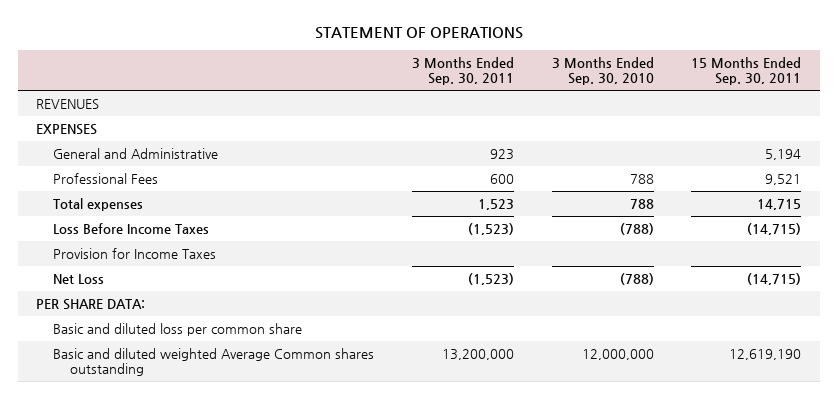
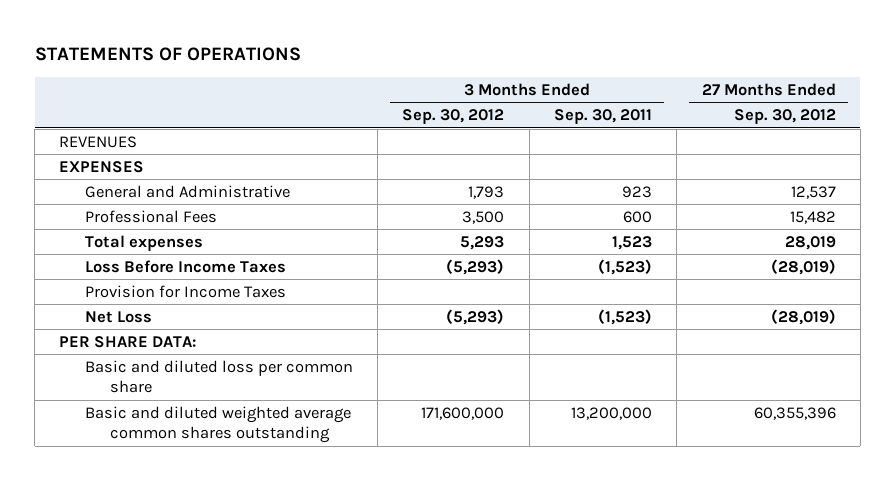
- STATEMENT OF OPERATIONS
+ STATEMENTS OF OPERATIONS
- | 3 Months Ended Sep. 30, 2011 | 3 Months Ended Sep. 30, 2010 | 15 Months Ended Sep. 30, 2011
+ | 3 Months Ended Sep. 30, 2012 | 3 Months Ended Sep. 30, 2011 | 27 Months Ended Sep. 30, 2012
- Basic and diluted weighted Average Common shares outstanding | 13,200,000 | 12,000,000 | 12,619,190
+ Basic and diluted weighted average common shares outstanding | 171,600,000 | 13,200,000 | 60,355,396

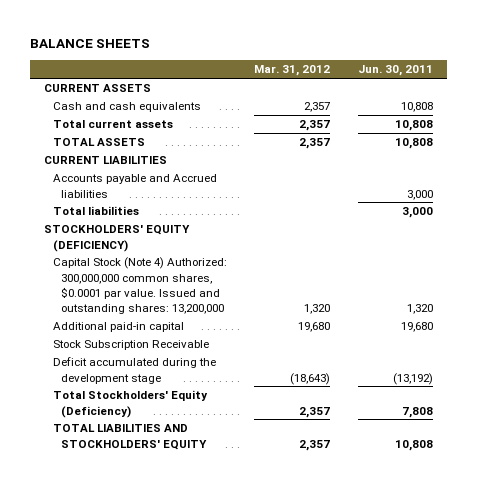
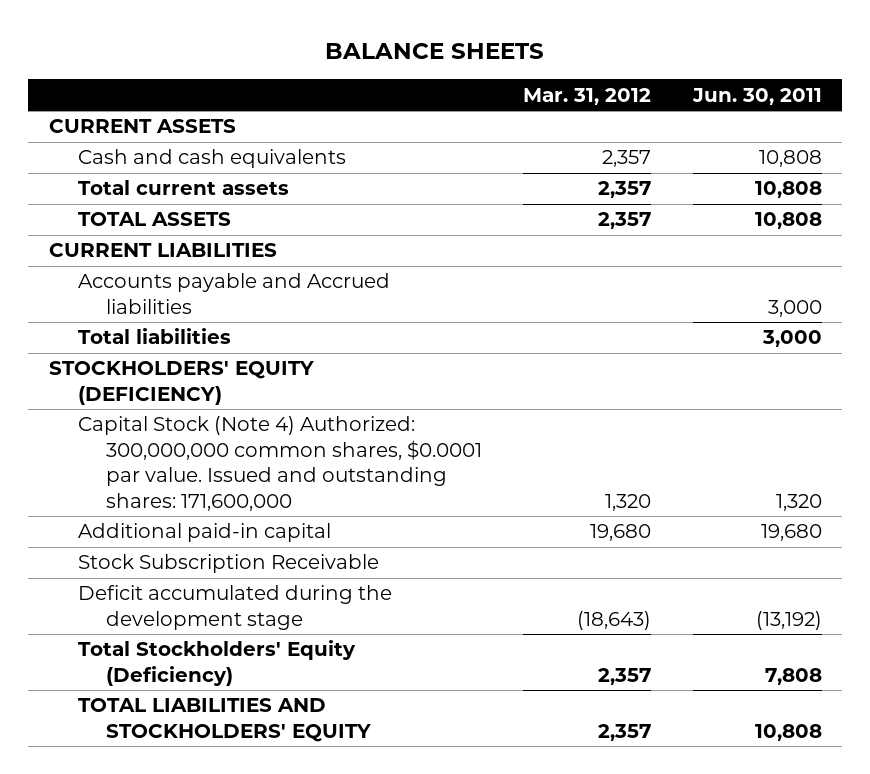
- Capital Stock (Note 4) Authorized: 300,000,000 common shares, $0.0001 par value. Issued and outstanding shares: 13,200,000 | 1,320 | 1,320
+ Capital Stock (Note 4) Authorized: 300,000,000 common shares, $0.0001 par value. Issued and outstanding shares: 171,600,000 | 1,320 | 1,320

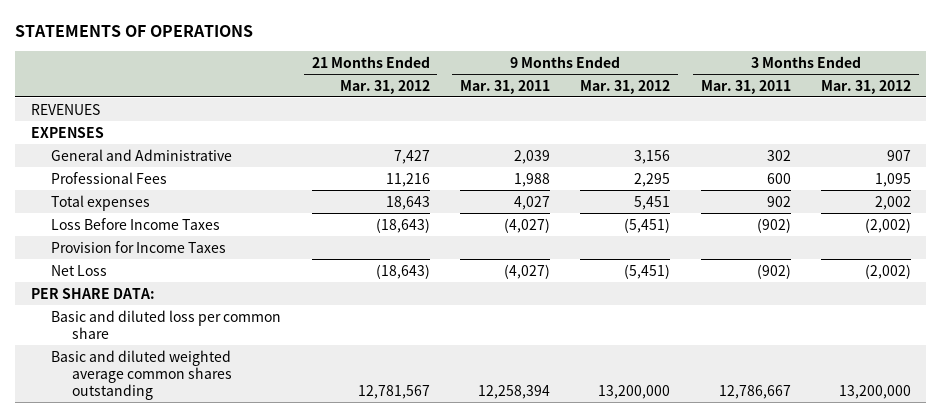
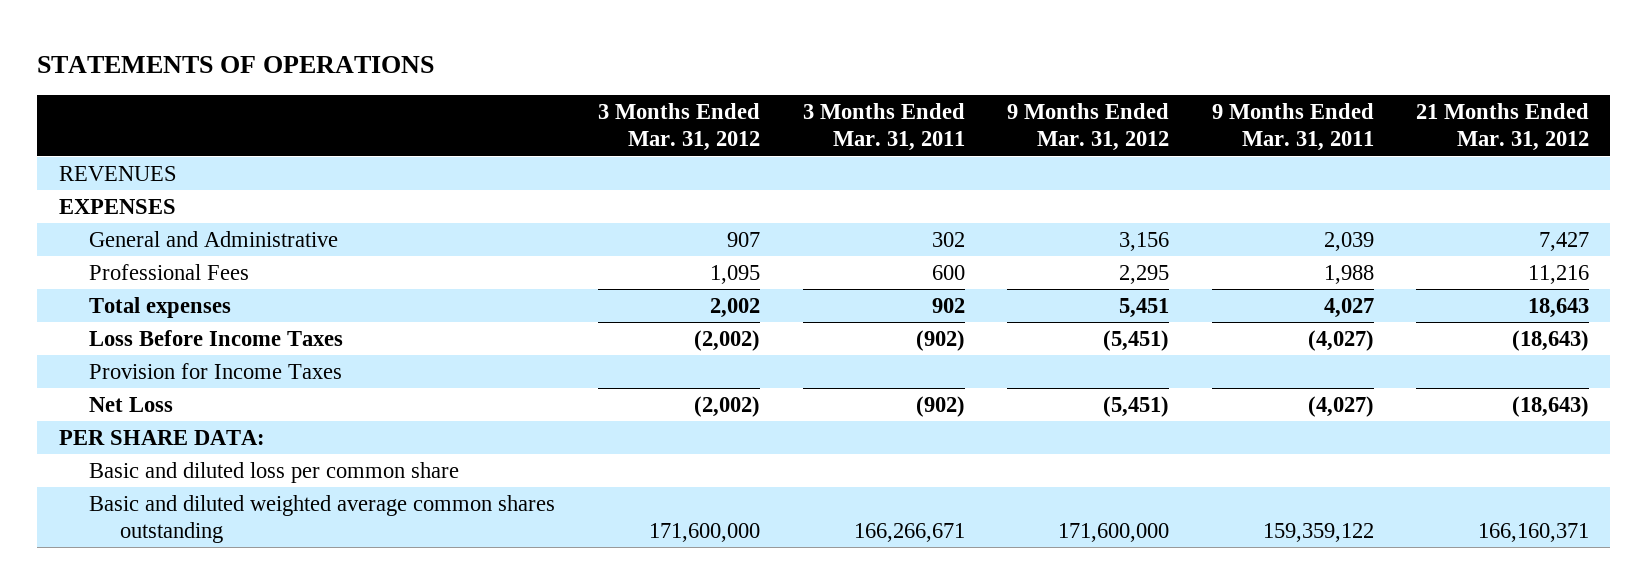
- | 21 Months Ended Mar. 31, 2012 | 9 Months Ended Mar. 31, 2011 | 9 Months Ended Mar. 31, 2012 | 3 Months Ended Mar. 31, 2011 | 3 Months Ended Mar. 31, 2012
+ | 3 Months Ended Mar. 31, 2012 | 3 Months Ended Mar. 31, 2011 | 9 Months Ended Mar. 31, 2012 | 9 Months Ended Mar. 31, 2011 | 21 Months Ended Mar. 31, 2012
- Basic and diluted weighted average common shares outstanding | 12,781,567 | 12,258,394 | 13,200,000 | 12,786,667 | 13,200,000
+ Basic and diluted weighted average common shares outstanding | 171,600,000 | 166,266,671 | 171,600,000 | 159,359,122 | 166,160,371

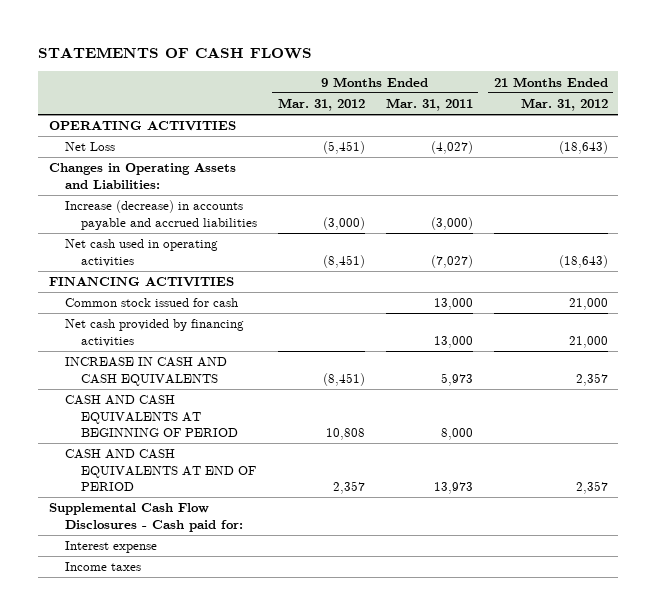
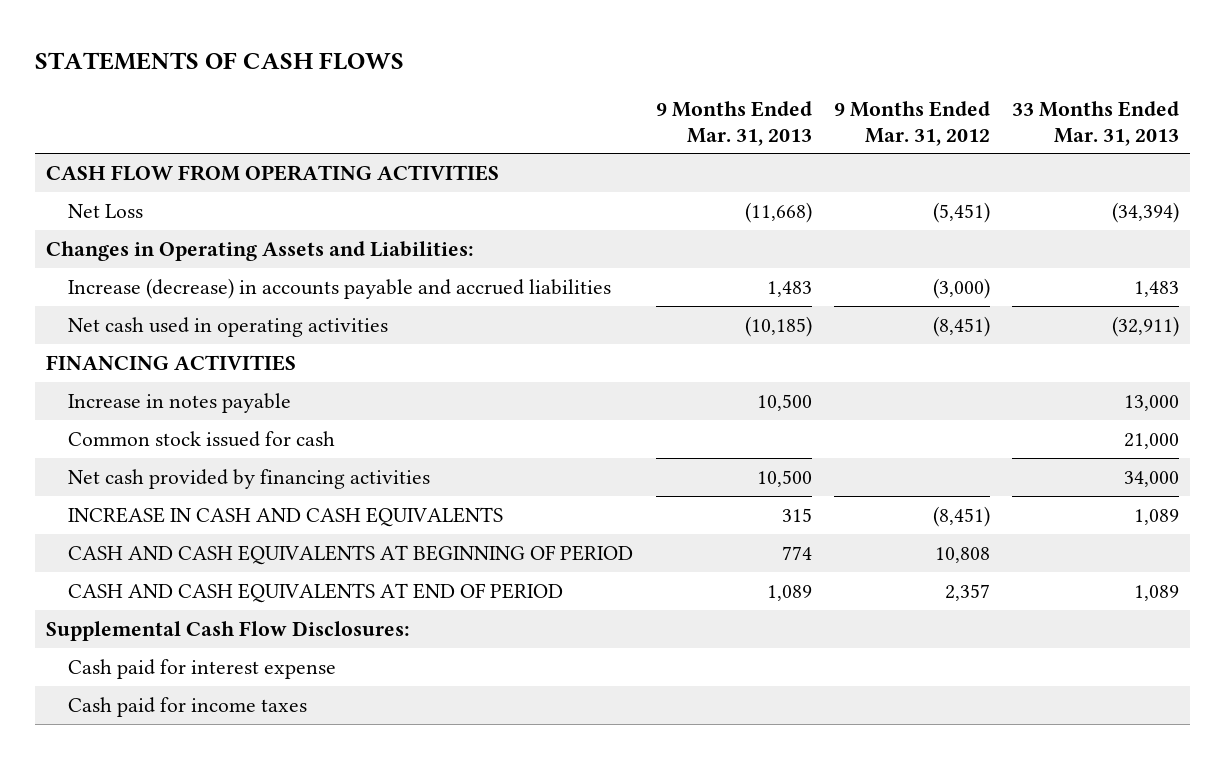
- | 9 Months Ended Mar. 31, 2012 | 9 Months Ended Mar. 31, 2011 | 21 Months Ended Mar. 31, 2012
+ | 9 Months Ended Mar. 31, 2013 | 9 Months Ended Mar. 31, 2012 | 33 Months Ended Mar. 31, 2013
- OPERATING ACTIVITIES
+ CASH FLOW FROM OPERATING ACTIVITIES
+ Increase in notes payable | 10,500 | | 13,000
- Supplemental Cash Flow Disclosures - Cash paid for:
- Interest expense
- Income taxes
+ Supplemental Cash Flow Disclosures:
+ Cash paid for interest expense
+ Cash paid for income taxes

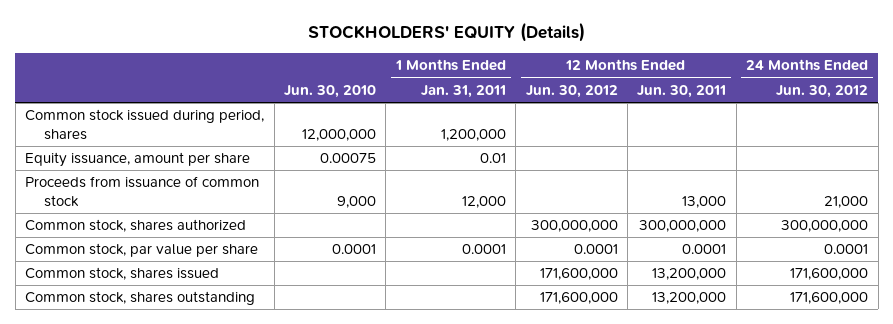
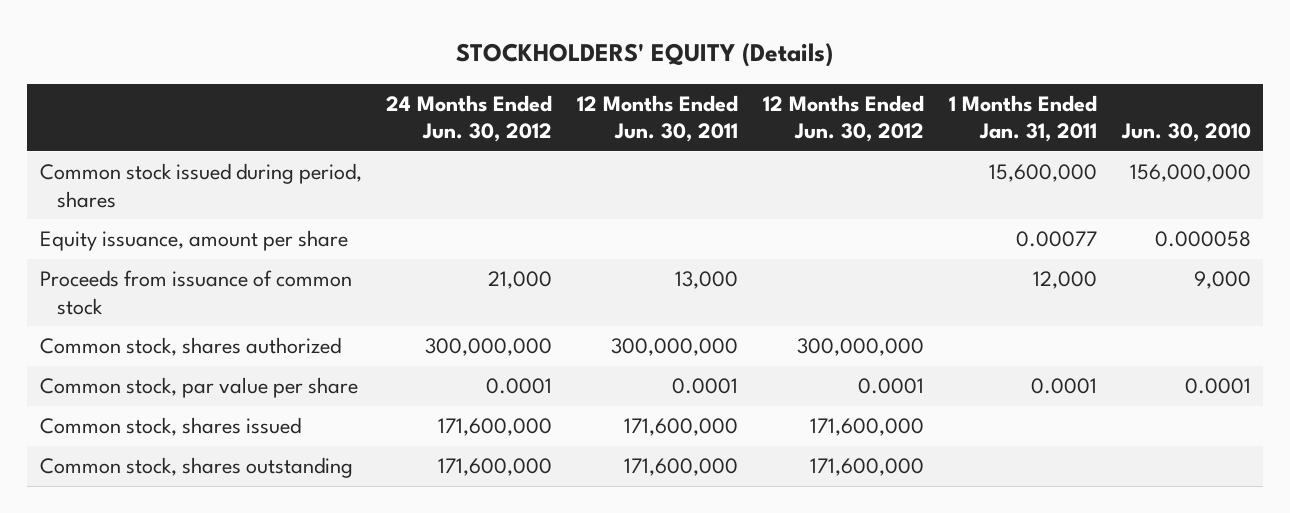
- | Jun. 30, 2010 | 1 Months Ended Jan. 31, 2011 | 12 Months Ended Jun. 30, 2012 | 12 Months Ended Jun. 30, 2011 | 24 Months Ended Jun. 30, 2012
+ | 24 Months Ended Jun. 30, 2012 | 12 Months Ended Jun. 30, 2011 | 12 Months Ended Jun. 30, 2012 | 1 Months Ended Jan. 31, 2011 | Jun. 30, 2010
- Common stock issued during period, shares | 12,000,000 | 1,200,000 | | |
- Equity issuance, amount per share | 0.00075 | 0.01 | | |
+ Common stock issued during period, shares | | | | 15,600,000 | 156,000,000
+ Equity issuance, amount per share | | | | 0.00077 | 0.000058
- Common stock, shares issued | | | 171,600,000 | 13,200,000 | 171,600,000
- Common stock, shares outstanding | | | 171,600,000 | 13,200,000 | 171,600,000
+ Common stock, shares issued | 171,600,000 | 171,600,000 | 171,600,000 | |
+ Common stock, shares outstanding | 171,600,000 | 171,600,000 | 171,600,000 | |

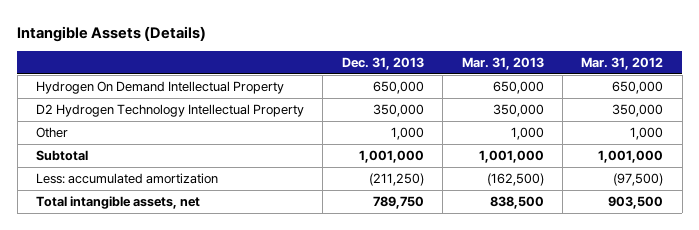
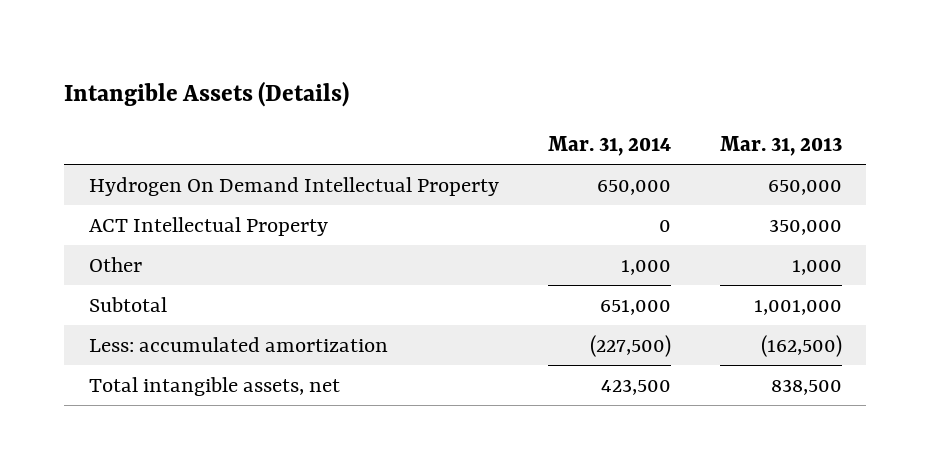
- | Dec. 31, 2013 | Mar. 31, 2013 | Mar. 31, 2012
+ | Mar. 31, 2014 | Mar. 31, 2013
- D2 Hydrogen Technology Intellectual Property | 350,000 | 350,000 | 350,000
+ ACT Intellectual Property | 0 | 350,000

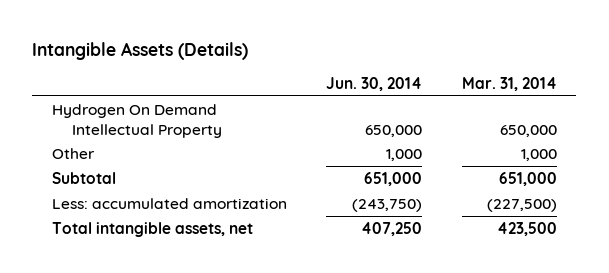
- | Mar. 31, 2014 | Mar. 31, 2013
+ | Jun. 30, 2014 | Mar. 31, 2014
- ACT Intellectual Property | 0 | 350,000

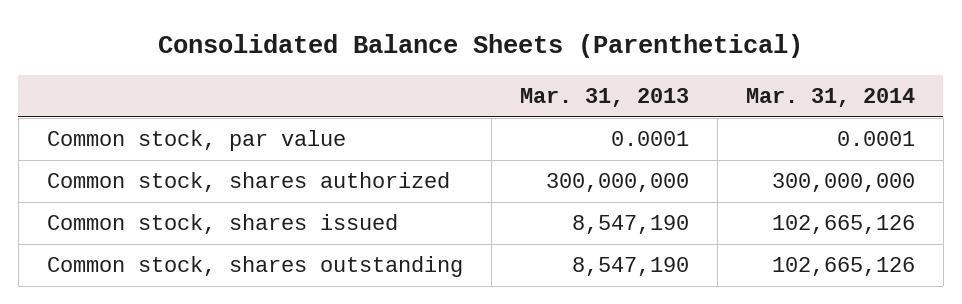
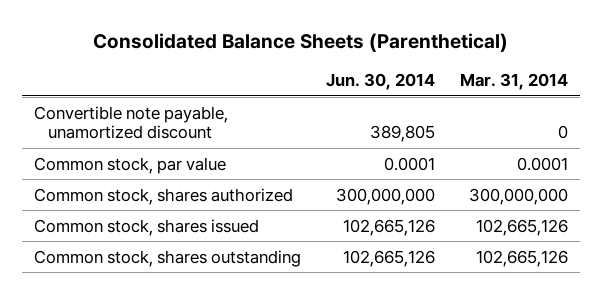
- | Mar. 31, 2013 | Mar. 31, 2014
+ | Jun. 30, 2014 | Mar. 31, 2014
+ Convertible note payable, unamortized discount | 389,805 | 0

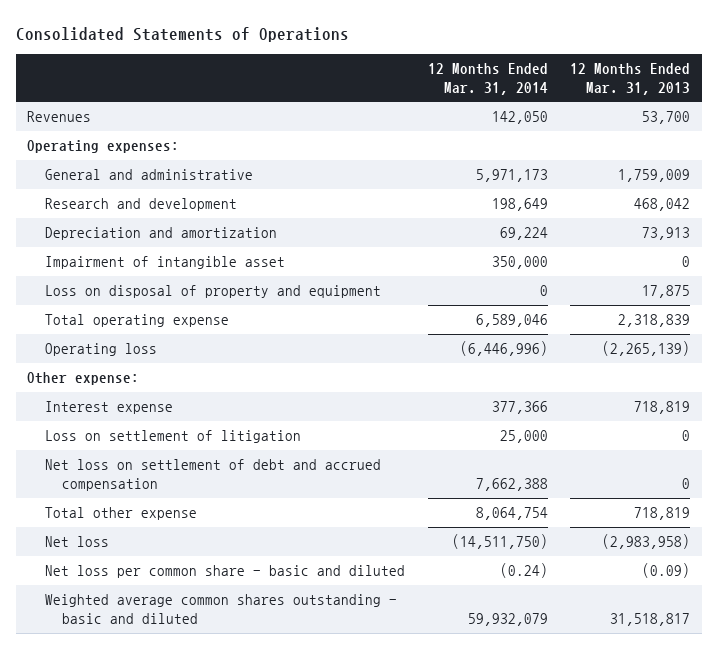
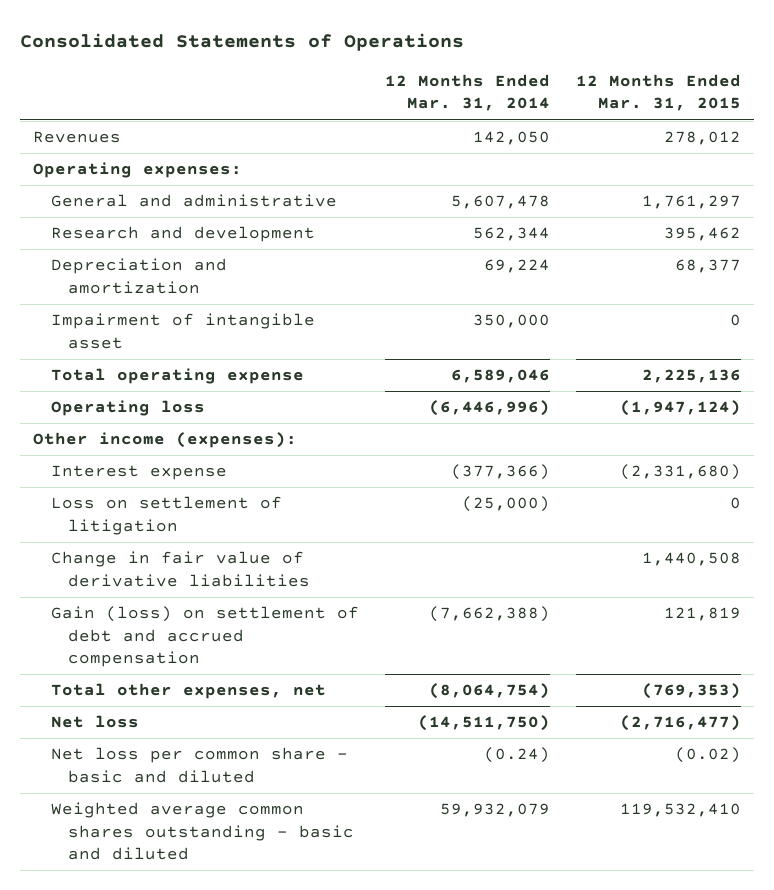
- | 12 Months Ended Mar. 31, 2014 | 12 Months Ended Mar. 31, 2013
+ | 12 Months Ended Mar. 31, 2014 | 12 Months Ended Mar. 31, 2015
- General and administrative | 5,971,173 | 1,759,009
- Research and development | 198,649 | 468,042
+ General and administrative | 5,607,478 | 1,761,297
+ Research and development | 562,344 | 395,462
- Loss on disposal of property and equipment | 0 | 17,875
- Other expense:
- Interest expense | 377,366 | 718,819
- Loss on settlement of litigation | 25,000 | 0
- Net loss on settlement of debt and accrued compensation | 7,662,388 | 0
- Total other expense | 8,064,754 | 718,819
+ Other income (expenses):
+ Interest expense | (377,366) | (2,331,680)
+ Loss on settlement of litigation | (25,000) | 0
+ Change in fair value of derivative liabilities | | 1,440,508
+ Gain (loss) on settlement of debt and accrued compensation | (7,662,388) | 121,819
+ Total other expenses, net | (8,064,754) | (769,353)

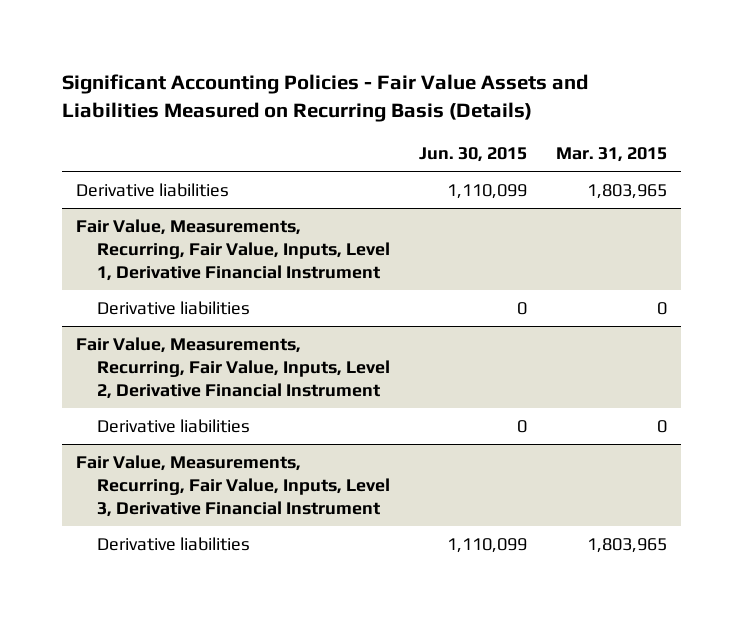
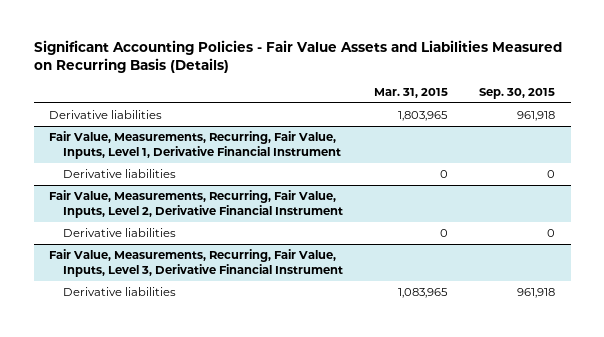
- | Jun. 30, 2015 | Mar. 31, 2015
+ | Mar. 31, 2015 | Sep. 30, 2015
@ Fair Value, Measurements, Recurring, Fair Value, Inputs, Level 3, Derivative Financial Instrument
- Derivative liabilities | 1,110,099 | 1,803,965
+ Derivative liabilities | 1,083,965 | 961,918

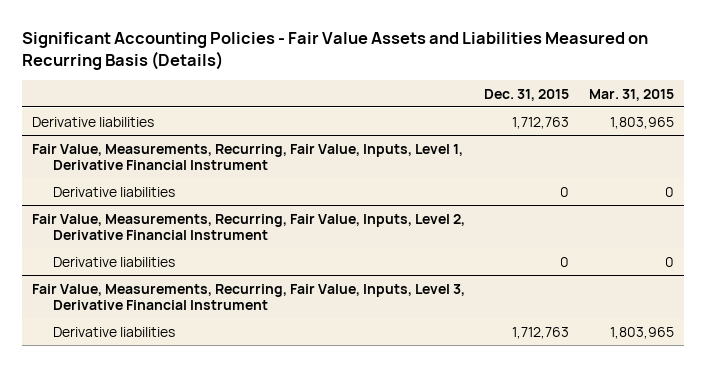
- | Mar. 31, 2015 | Sep. 30, 2015
+ | Dec. 31, 2015 | Mar. 31, 2015
@ Fair Value, Measurements, Recurring, Fair Value, Inputs, Level 3, Derivative Financial Instrument
- Derivative liabilities | 1,083,965 | 961,918
+ Derivative liabilities | 1,712,763 | 1,803,965

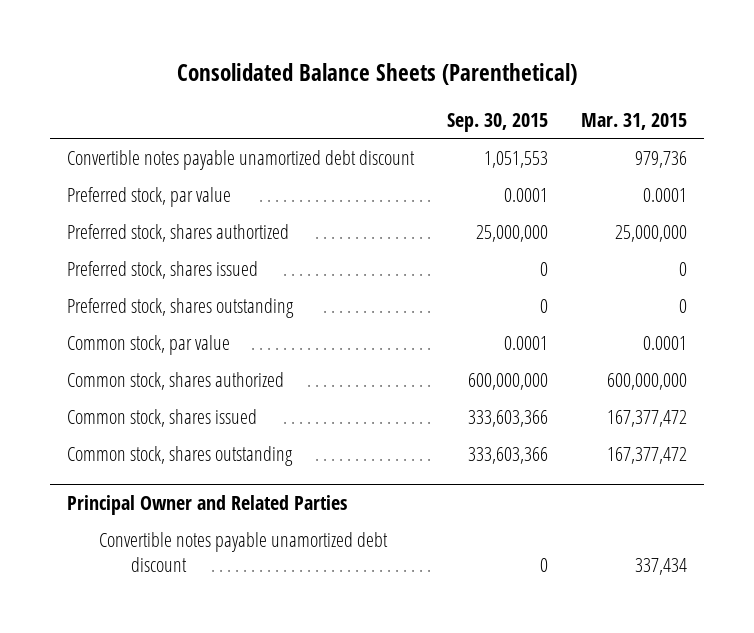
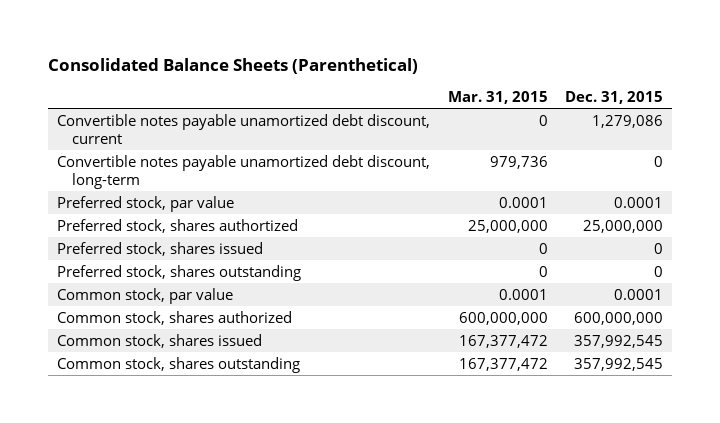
- | Sep. 30, 2015 | Mar. 31, 2015
+ | Mar. 31, 2015 | Dec. 31, 2015
- Convertible notes payable unamortized debt discount | 1,051,553 | 979,736
+ Convertible notes payable unamortized debt discount, current | 0 | 1,279,086
+ Convertible notes payable unamortized debt discount, long-term | 979,736 | 0
- Principal Owner and Related Parties
- Convertible notes payable unamortized debt discount | 0 | 337,434

